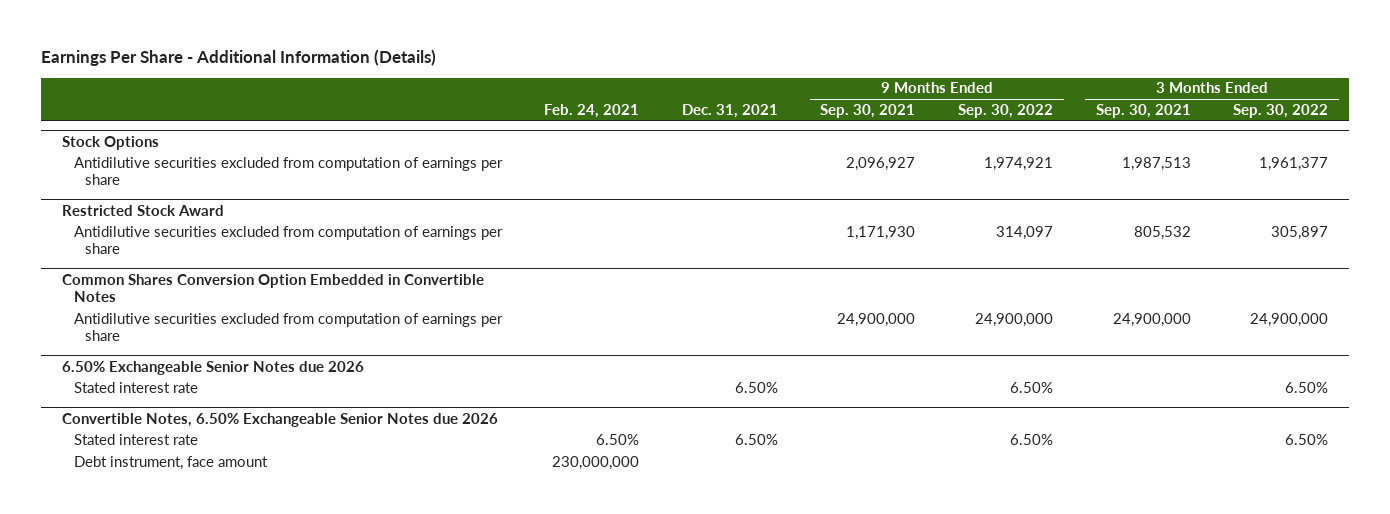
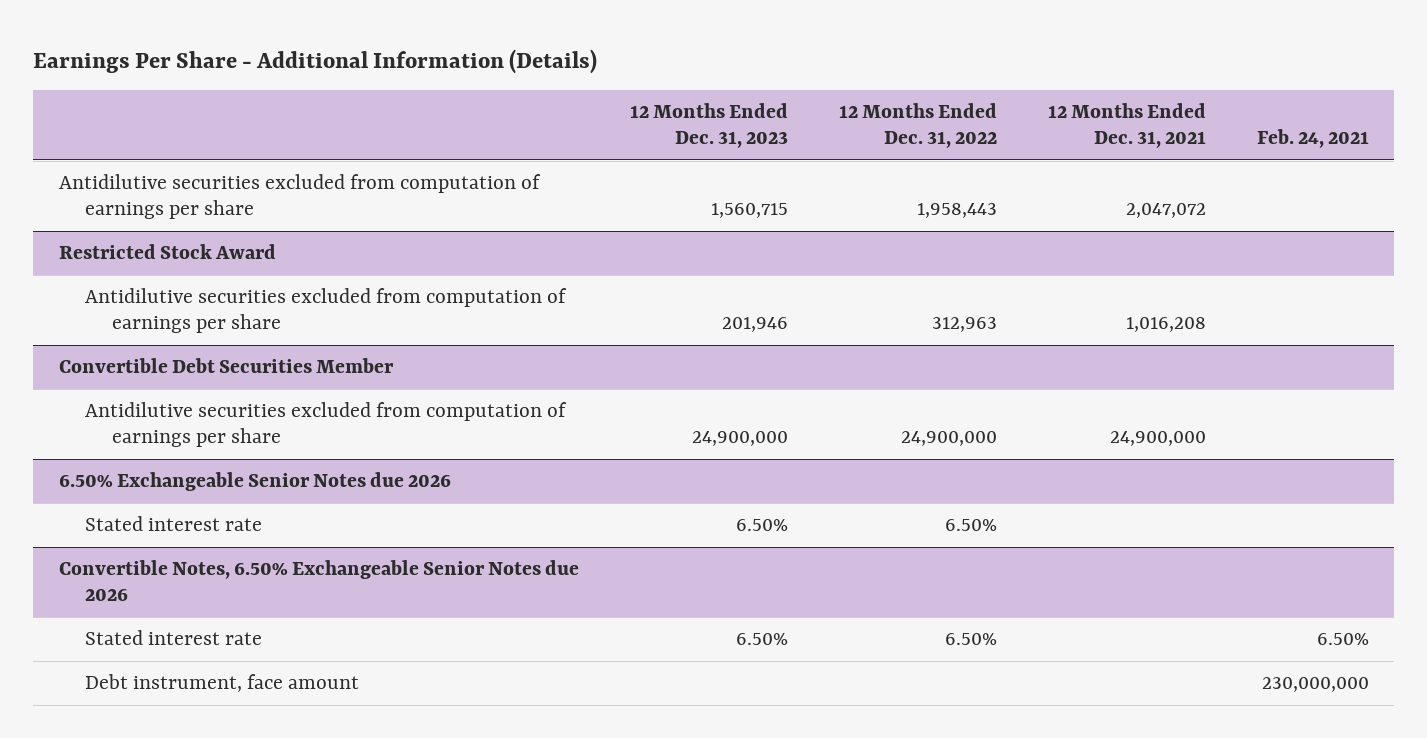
- | Feb. 24, 2021 | Dec. 31, 2021 | 9 Months Ended Sep. 30, 2021 | 9 Months Ended Sep. 30, 2022 | 3 Months Ended Sep. 30, 2021 | 3 Months Ended Sep. 30, 2022
+ | 12 Months Ended Dec. 31, 2023 | 12 Months Ended Dec. 31, 2022 | 12 Months Ended Dec. 31, 2021 | Feb. 24, 2021
- Stock Options
- Antidilutive securities excluded from computation of earnings per share | | | 2,096,927 | 1,974,921 | 1,987,513 | 1,961,377
+ Antidilutive securities excluded from computation of earnings per share | 1,560,715 | 1,958,443 | 2,047,072 |
- Common Shares Conversion Option Embedded in Convertible Notes
+ Convertible Debt Securities Member

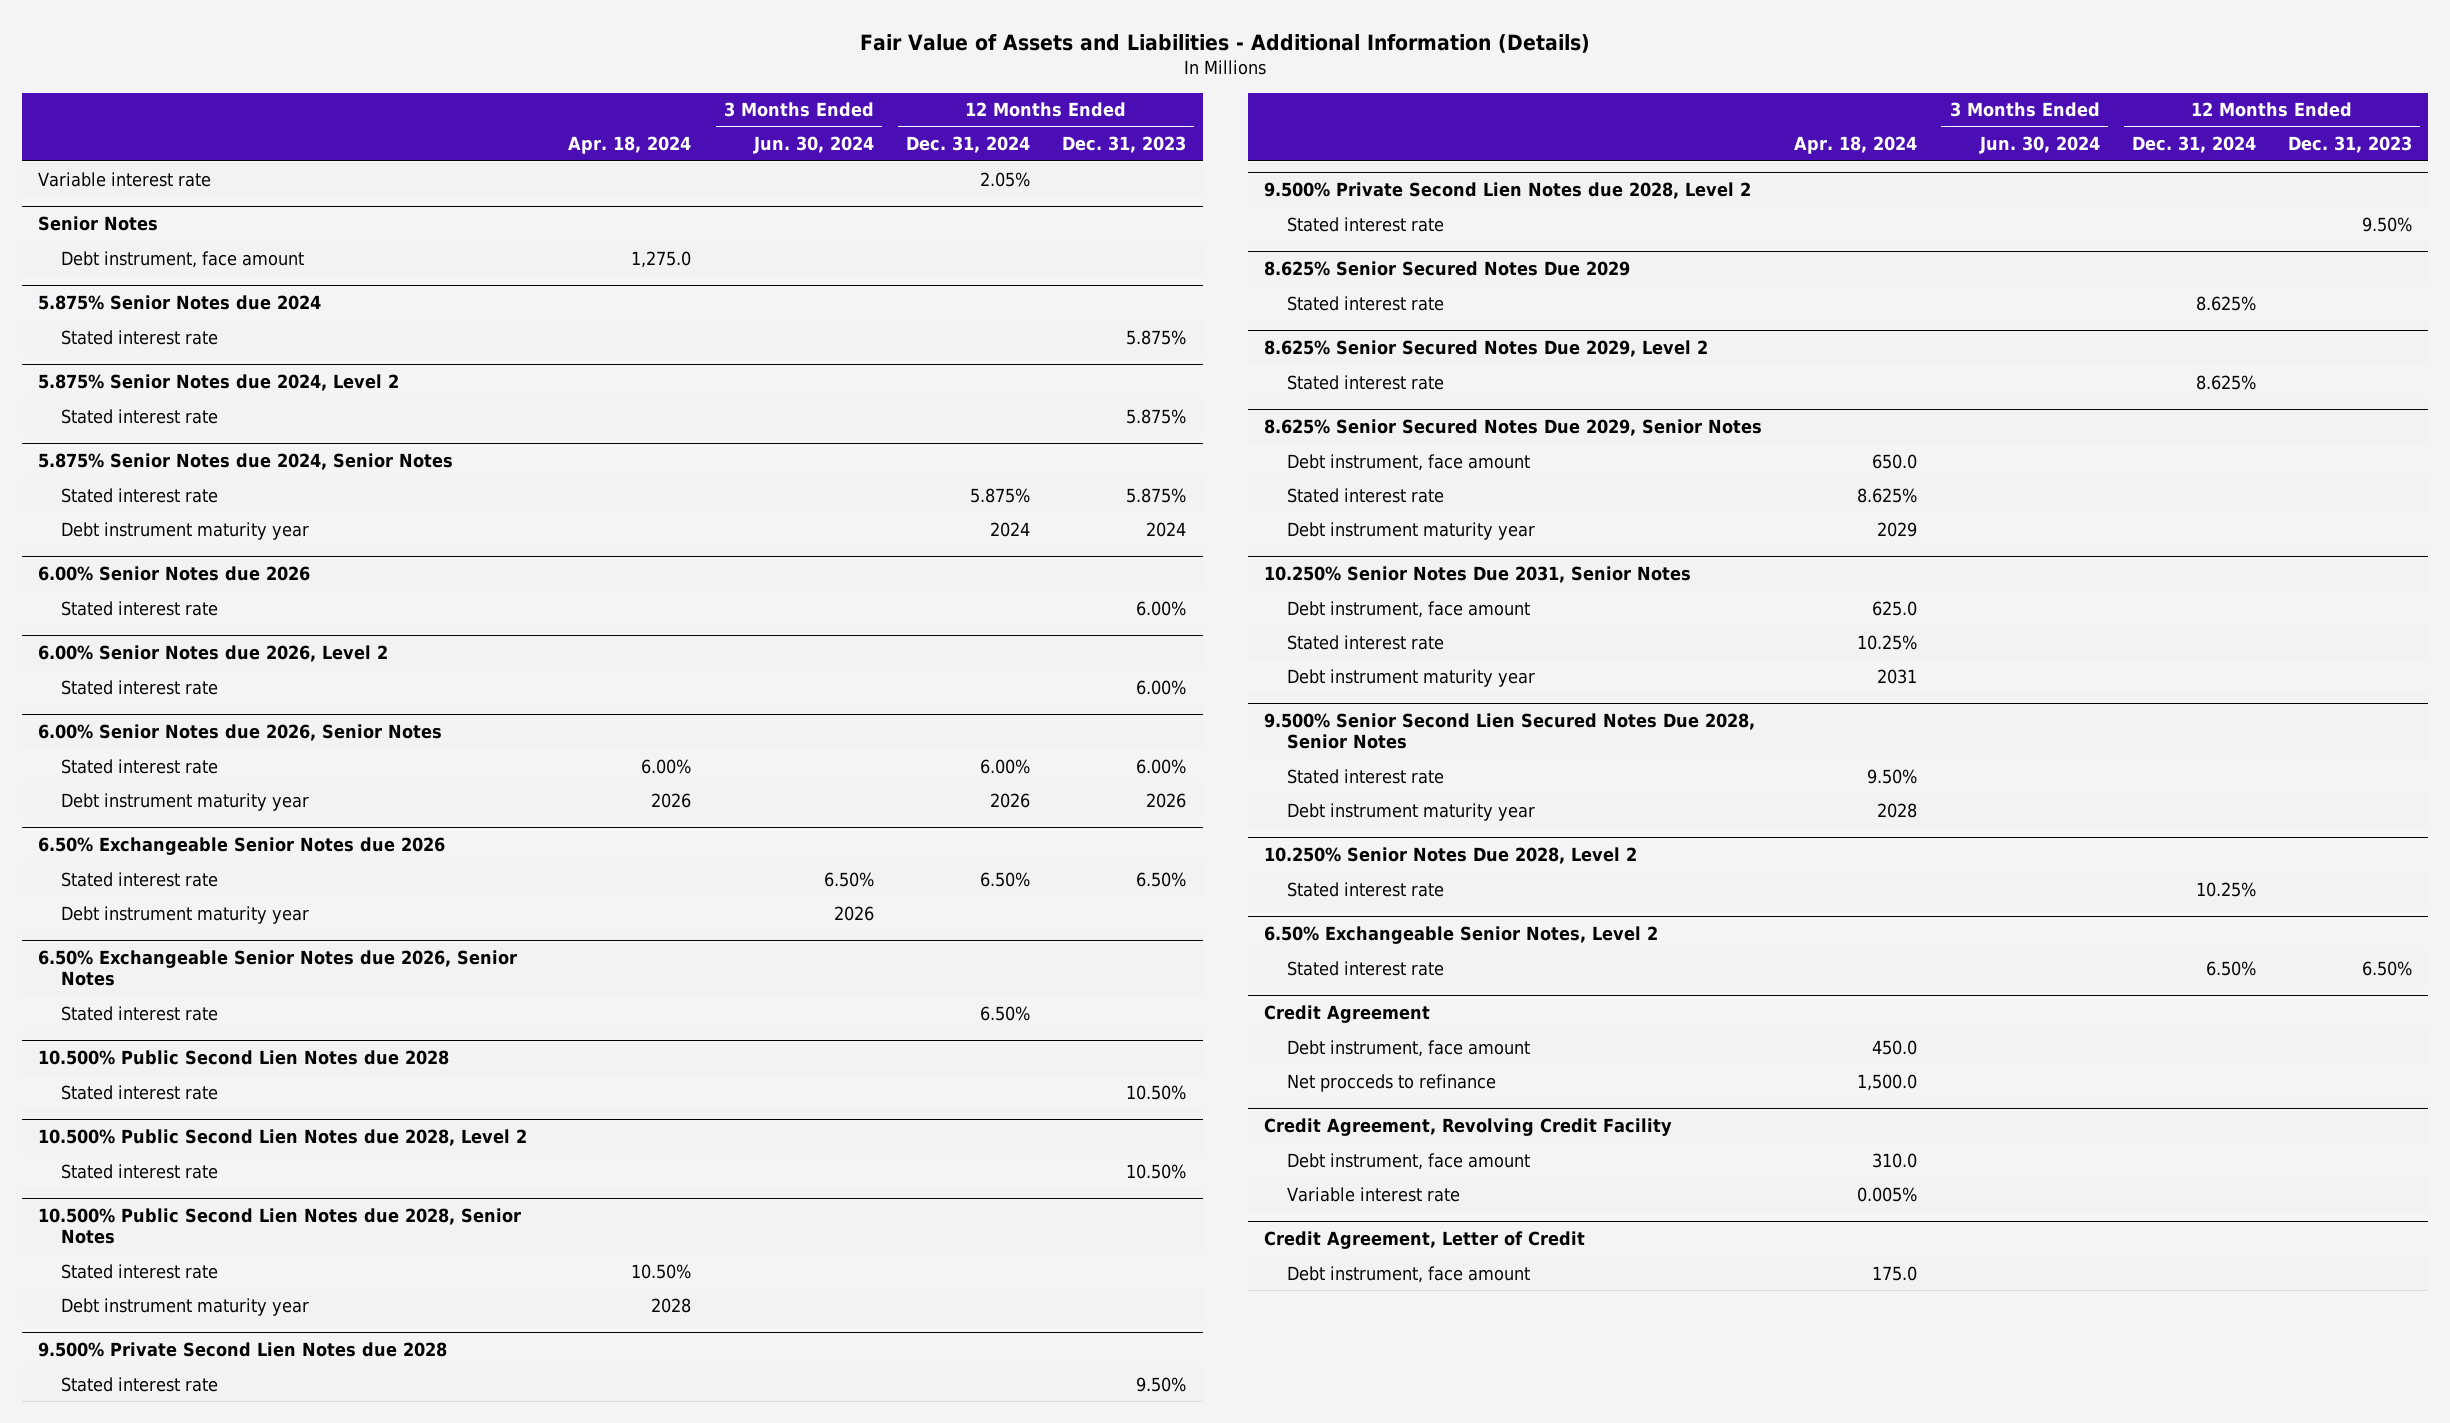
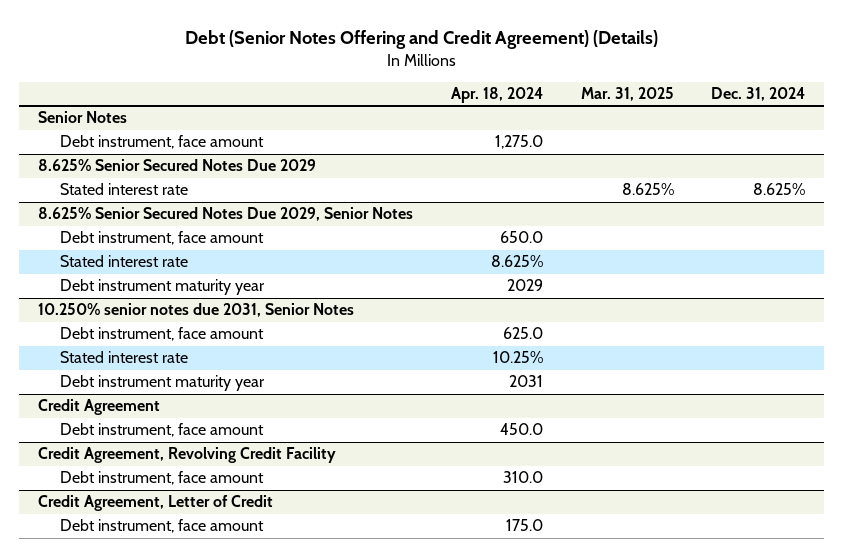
- Fair Value of Assets and Liabilities - Additional Information (Details)
+ Debt (Senior Notes Offering and Credit Agreement) (Details)
- | Apr. 18, 2024 | 3 Months Ended Jun. 30, 2024 | 12 Months Ended Dec. 31, 2024 | 12 Months Ended Dec. 31, 2023
+ | Apr. 18, 2024 | Mar. 31, 2025 | Dec. 31, 2024
- Variable interest rate | | | 2.05% |
- 5.875% Senior Notes due 2024
- Stated interest rate | | | | 5.875%
- 5.875% Senior Notes due 2024, Level 2
- Stated interest rate | | | | 5.875%
- 5.875% Senior Notes due 2024, Senior Notes
- Stated interest rate | | | 5.875% | 5.875%
- Debt instrument maturity year | | | 2024 | 2024
- 6.00% Senior Notes due 2026
- Stated interest rate | | | | 6.00%
- 6.00% Senior Notes due 2026, Level 2
- Stated interest rate | | | | 6.00%
- 6.00% Senior Notes due 2026, Senior Notes
- Stated interest rate | 6.00% | | 6.00% | 6.00%
- Debt instrument maturity year | 2026 | | 2026 | 2026
- 6.50% Exchangeable Senior Notes due 2026
- Stated interest rate | | 6.50% | 6.50% | 6.50%
- Debt instrument maturity year | | 2026 | |
- 6.50% Exchangeable Senior Notes due 2026, Senior Notes
- Stated interest rate | | | 6.50% |
- 10.500% Public Second Lien Notes due 2028
- Stated interest rate | | | | 10.50%
- 10.500% Public Second Lien Notes due 2028, Level 2
- Stated interest rate | | | | 10.50%
- 10.500% Public Second Lien Notes due 2028, Senior Notes
- Stated interest rate | 10.50% | | |
- Debt instrument maturity year | 2028 | | |
- 9.500% Private Second Lien Notes due 2028
- Stated interest rate | | | | 9.50%
- 9.500% Private Second Lien Notes due 2028, Level 2
- Stated interest rate | | | | 9.50%
- 8.625% Senior Secured Notes Due 2029, Level 2
- Stated interest rate | | | 8.625% |
- 10.250% Senior Notes Due 2031, Senior Notes
+ 10.250% senior notes due 2031, Senior Notes
- 9.500% Senior Second Lien Secured Notes Due 2028, Senior Notes
- Stated interest rate | 9.50% | | |
- Debt instrument maturity year | 2028 | | |
- 10.250% Senior Notes Due 2028, Level 2
- Stated interest rate | | | 10.25% |
- 6.50% Exchangeable Senior Notes, Level 2
- Stated interest rate | | | 6.50% | 6.50%
@ Credit Agreement
- Net procceds to refinance | 1,500.0 | | |
@ Credit Agreement, Revolving Credit Facility
- Variable interest rate | 0.005% | | |

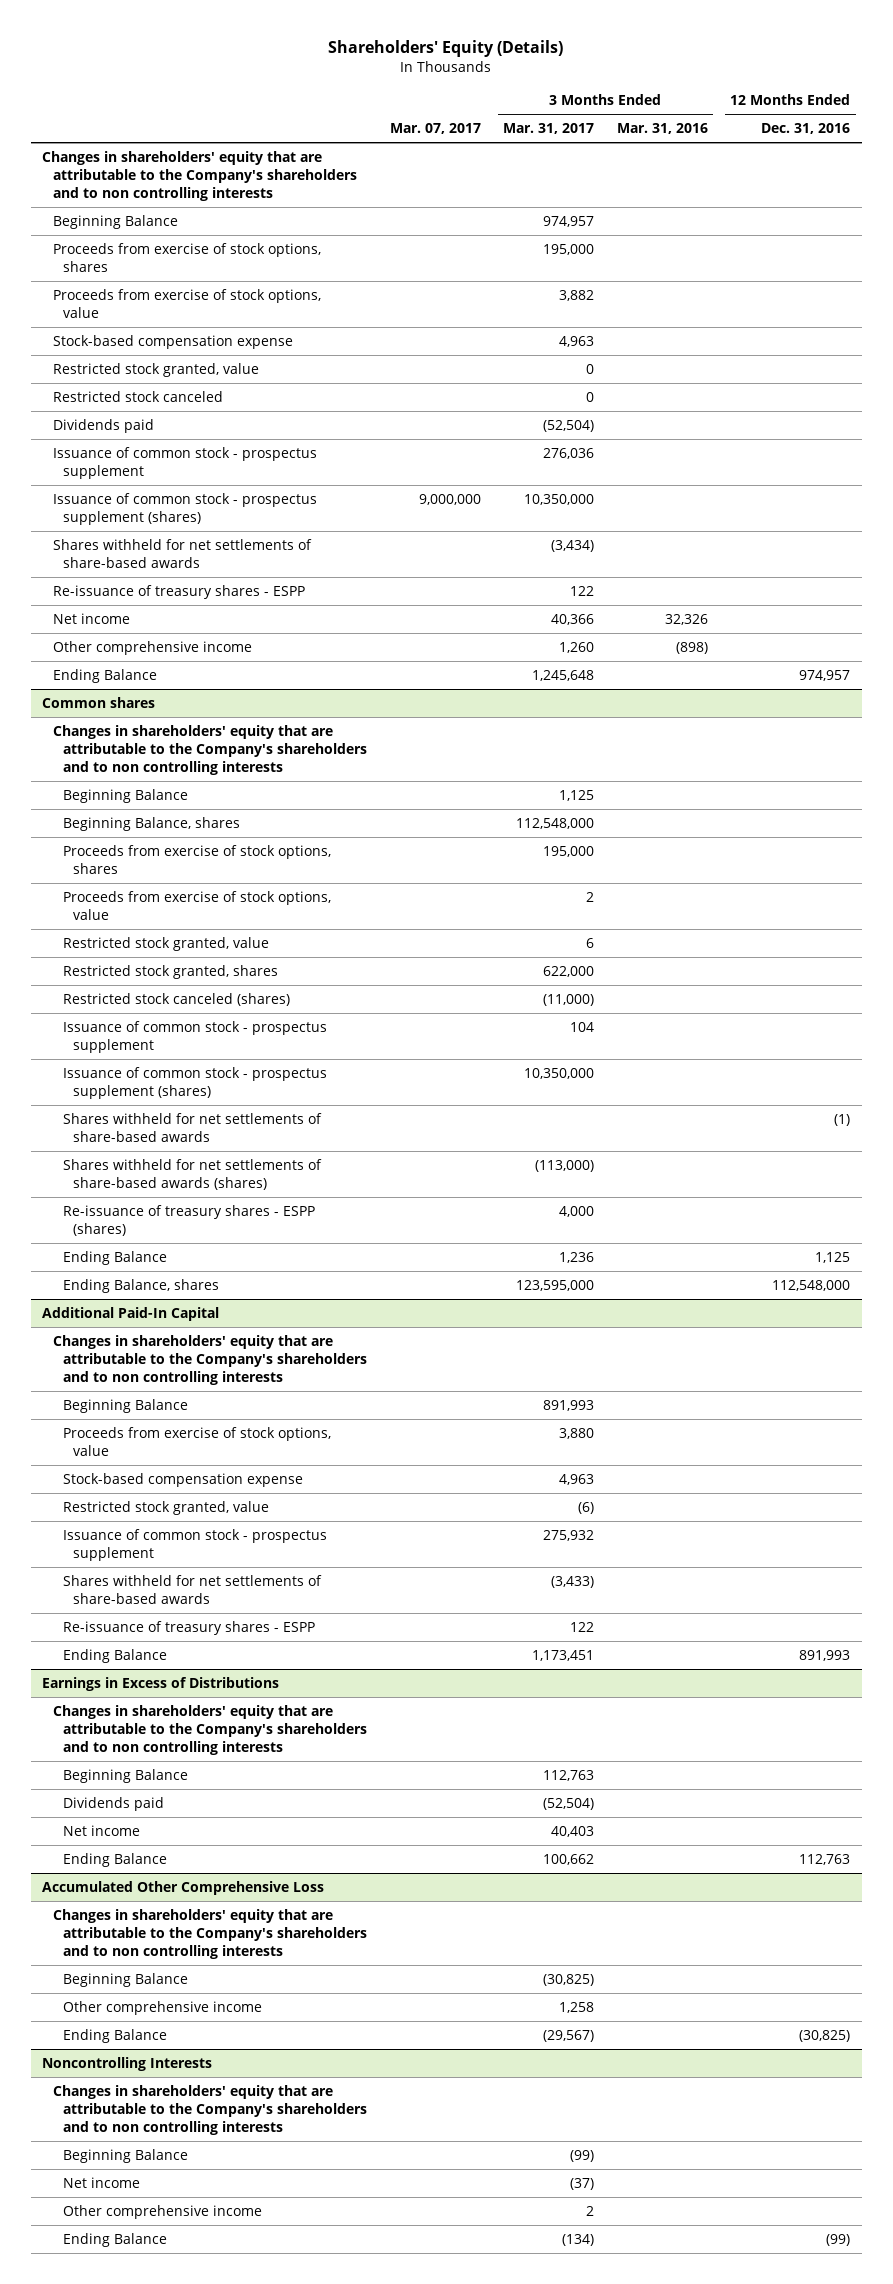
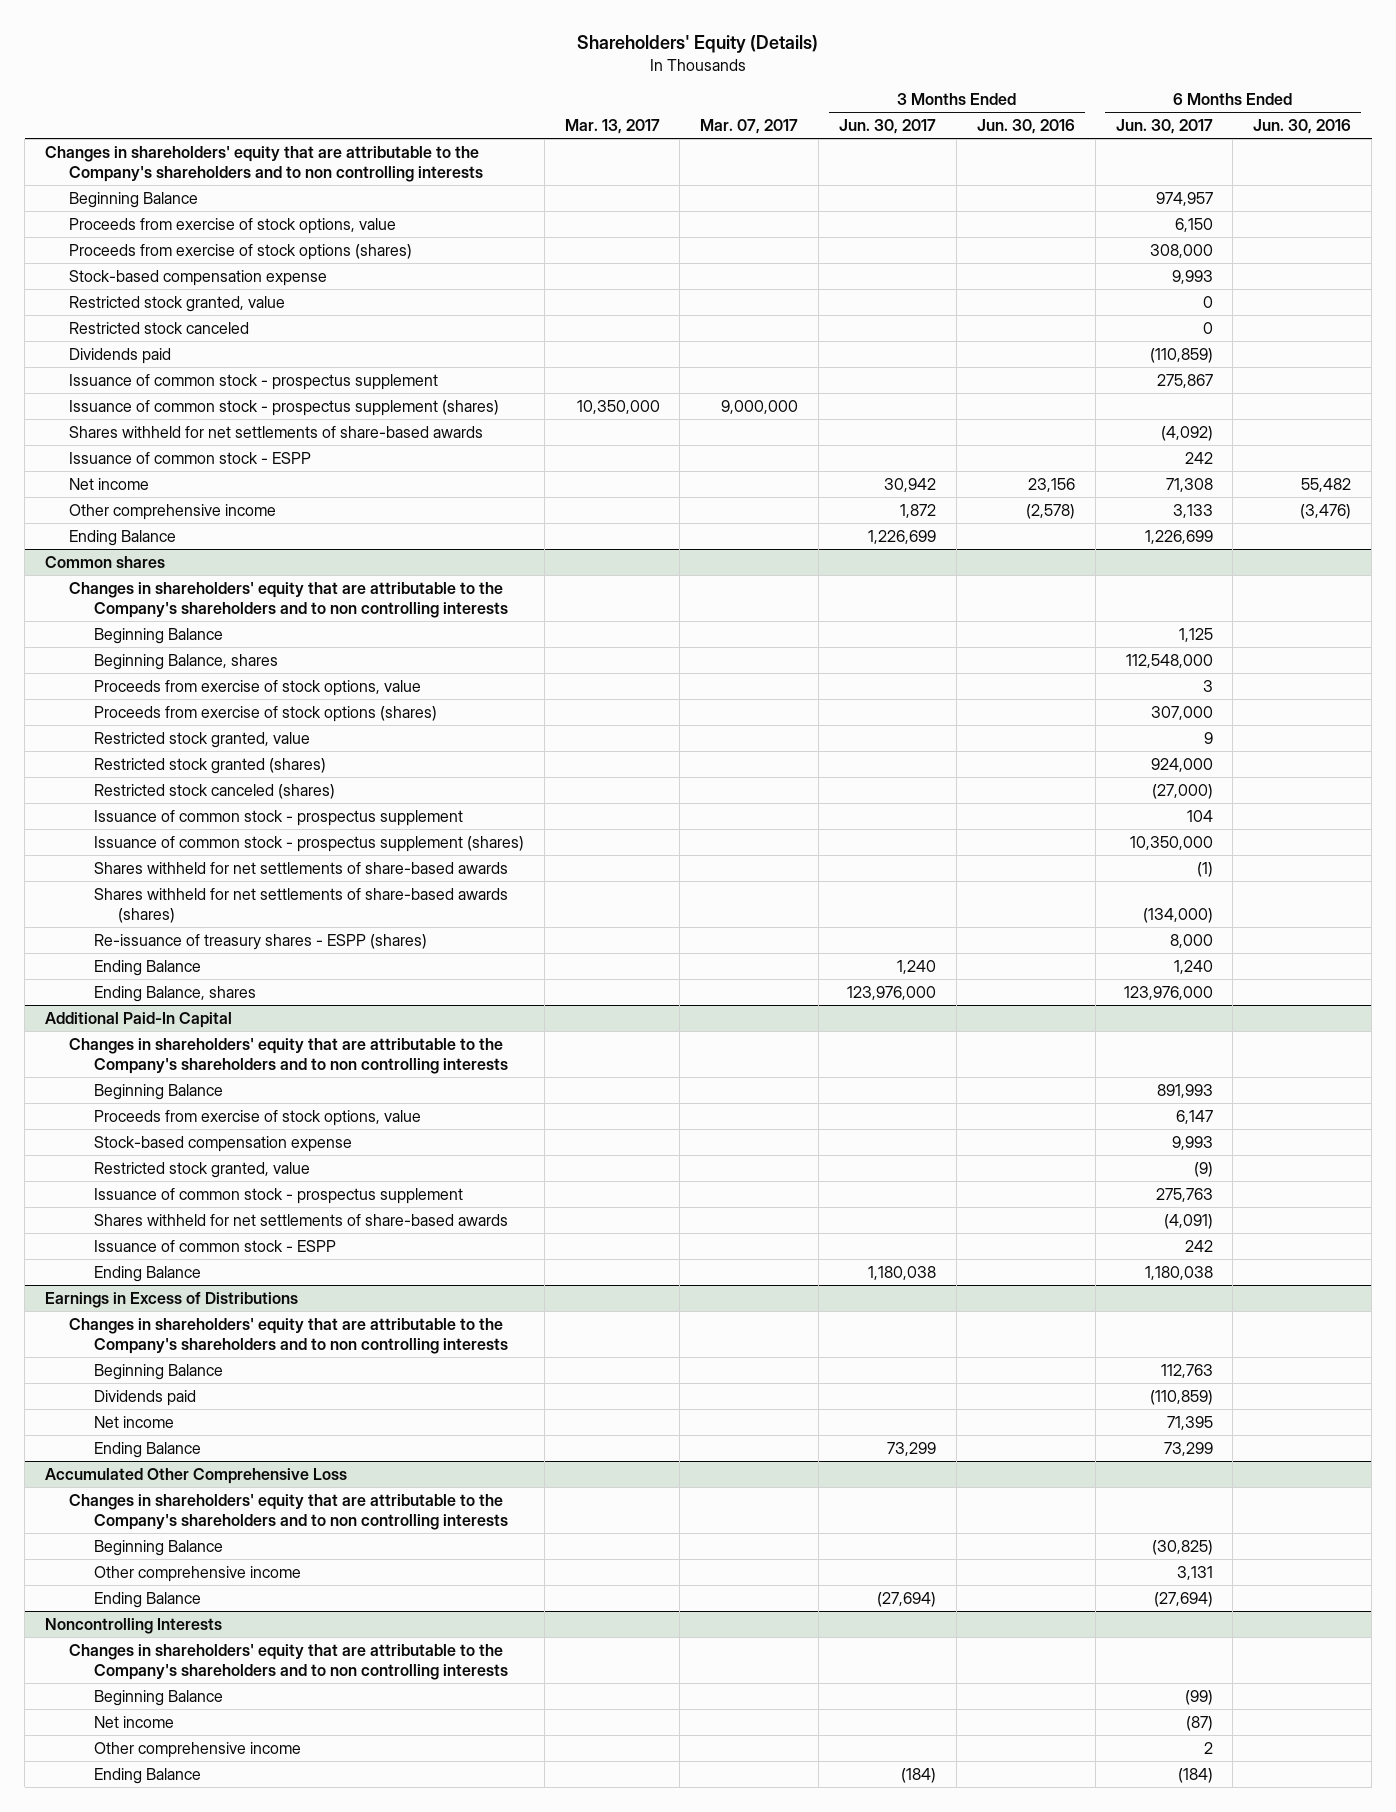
- | Mar. 07, 2017 | 3 Months Ended Mar. 31, 2017 | 3 Months Ended Mar. 31, 2016 | 12 Months Ended Dec. 31, 2016
+ | Mar. 13, 2017 | Mar. 07, 2017 | 3 Months Ended Jun. 30, 2017 | 3 Months Ended Jun. 30, 2016 | 6 Months Ended Jun. 30, 2017 | 6 Months Ended Jun. 30, 2016
- Proceeds from exercise of stock options, shares | | 195,000 | |
+ Proceeds from exercise of stock options (shares) | | | | | 308,000 |
- Re-issuance of treasury shares - ESPP | | 122 | |
+ Issuance of common stock - ESPP | | | | | 242 |
@ Common shares
- Proceeds from exercise of stock options, shares | | 195,000 | |
+ Proceeds from exercise of stock options (shares) | | | | | 307,000 |
- Restricted stock granted, shares | | 622,000 | |
+ Restricted stock granted (shares) | | | | | 924,000 |
@ Additional Paid-In Capital
- Re-issuance of treasury shares - ESPP | | 122 | |
+ Issuance of common stock - ESPP | | | | | 242 |

